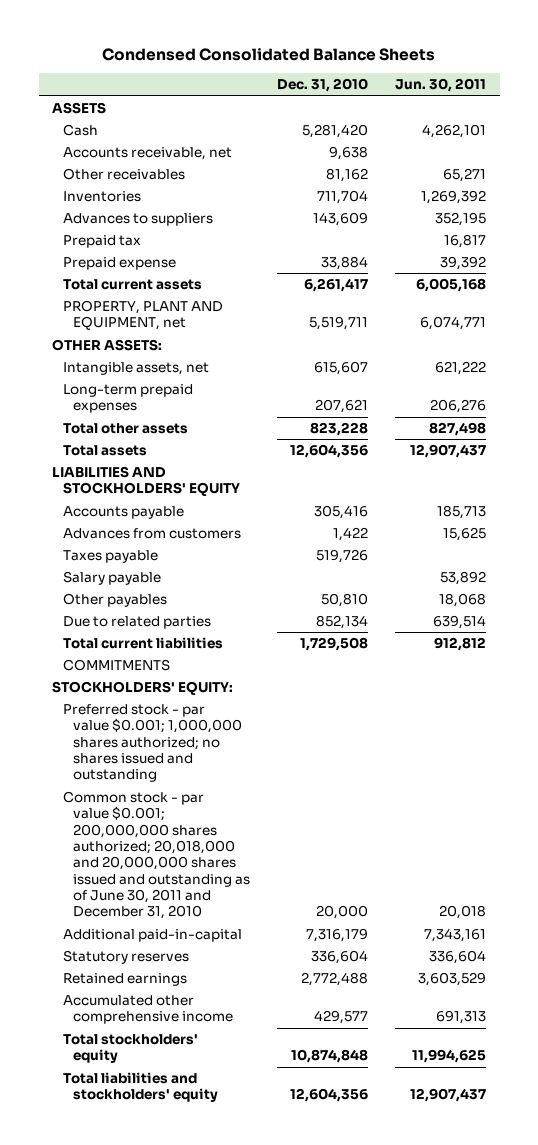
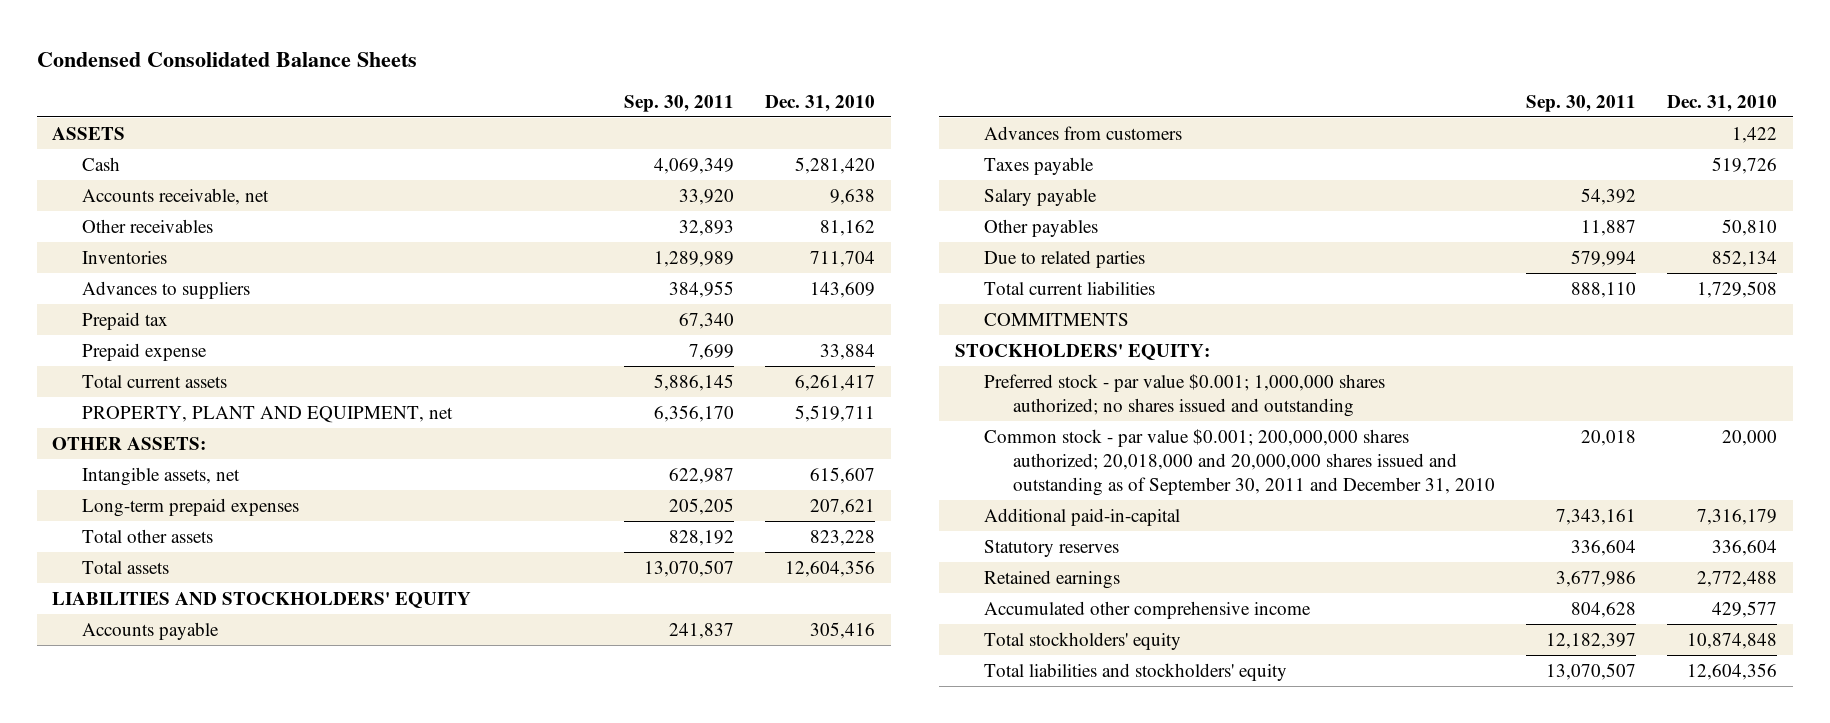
- | Dec. 31, 2010 | Jun. 30, 2011
+ | Sep. 30, 2011 | Dec. 31, 2010
- Common stock - par value $0.001; 200,000,000 shares authorized; 20,018,000 and 20,000,000 shares issued and outstanding as of June 30, 2011 and December 31, 2010 | 20,000 | 20,018
+ Common stock - par value $0.001; 200,000,000 shares authorized; 20,018,000 and 20,000,000 shares issued and outstanding as of September 30, 2011 and December 31, 2010 | 20,018 | 20,000

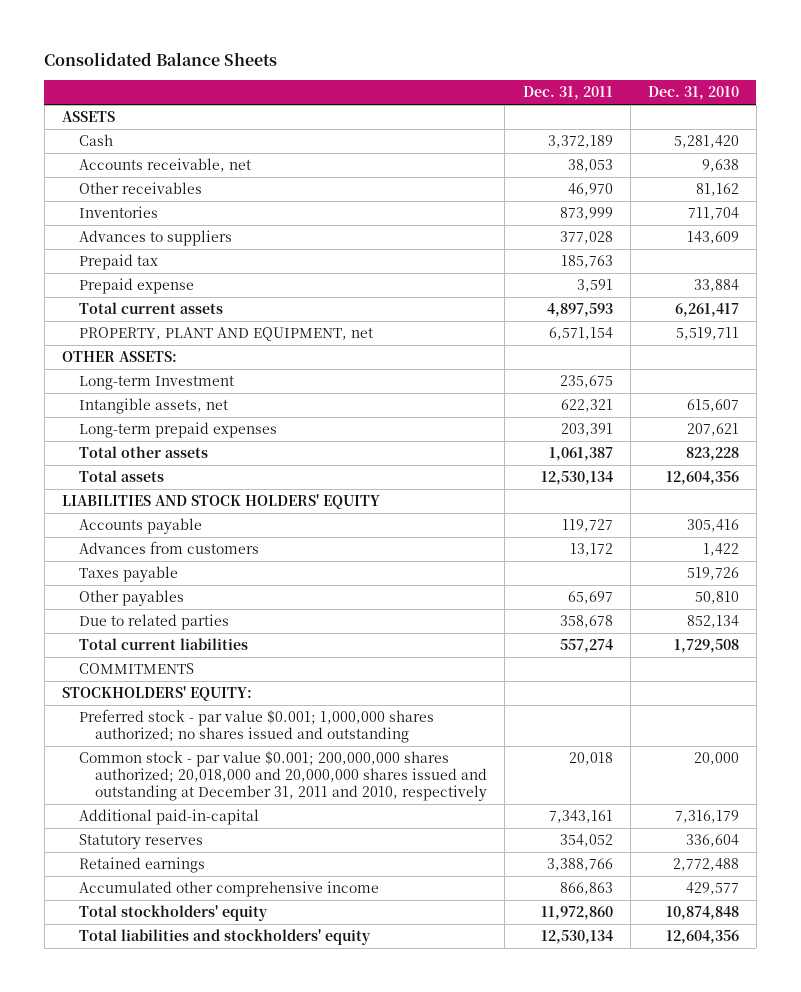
- Condensed Consolidated Balance Sheets
+ Consolidated Balance Sheets
- | Sep. 30, 2011 | Dec. 31, 2010
+ | Dec. 31, 2011 | Dec. 31, 2010
+ Long-term Investment | 235,675 |
- LIABILITIES AND STOCKHOLDERS' EQUITY
+ LIABILITIES AND STOCK HOLDERS' EQUITY
- Salary payable | 54,392 |
- Common stock - par value $0.001; 200,000,000 shares authorized; 20,018,000 and 20,000,000 shares issued and outstanding as of September 30, 2011 and December 31, 2010 | 20,018 | 20,000
+ Common stock - par value $0.001; 200,000,000 shares authorized; 20,018,000 and 20,000,000 shares issued and outstanding at December 31, 2011 and 2010, respectively | 20,018 | 20,000

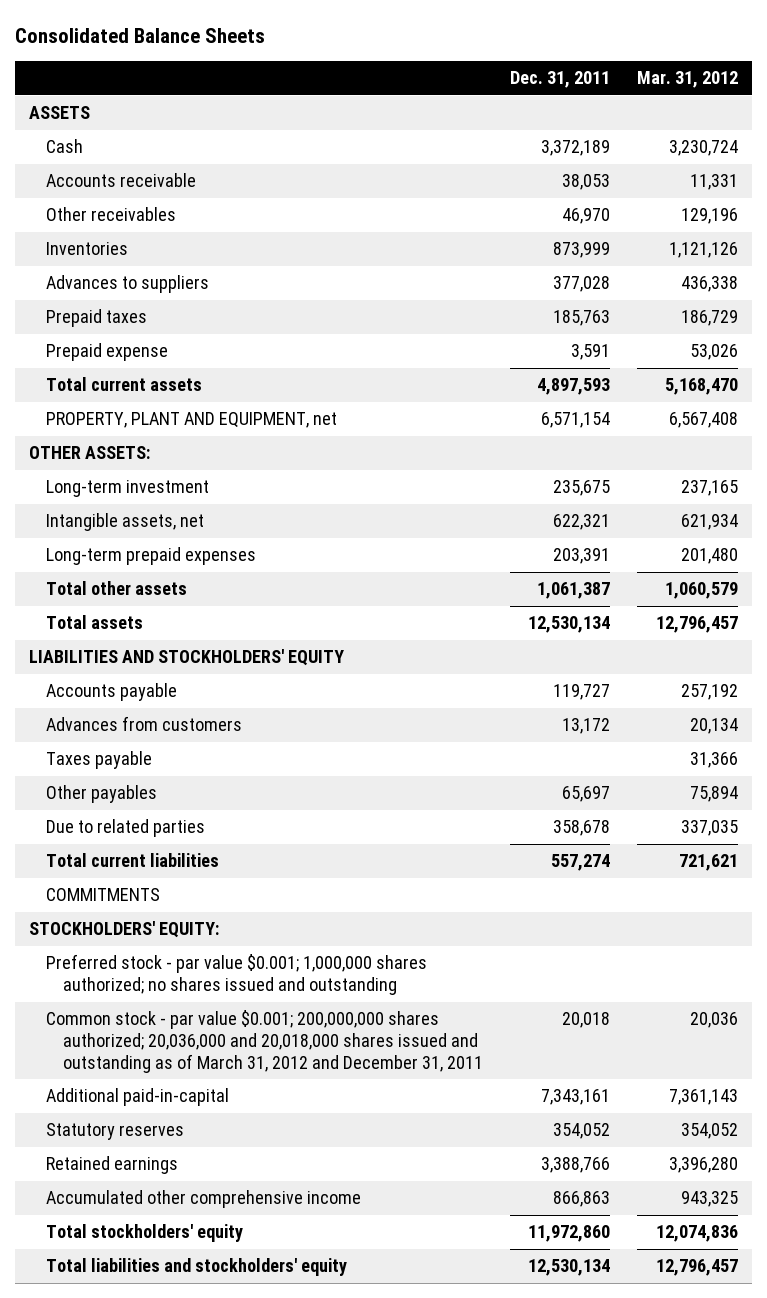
- | Dec. 31, 2011 | Dec. 31, 2010
+ | Dec. 31, 2011 | Mar. 31, 2012
- Accounts receivable, net | 38,053 | 9,638
+ Accounts receivable | 38,053 | 11,331
- Prepaid tax | 185,763 |
+ Prepaid taxes | 185,763 | 186,729
- Long-term Investment | 235,675 |
+ Long-term investment | 235,675 | 237,165
- LIABILITIES AND STOCK HOLDERS' EQUITY
+ LIABILITIES AND STOCKHOLDERS' EQUITY
- Common stock - par value $0.001; 200,000,000 shares authorized; 20,018,000 and 20,000,000 shares issued and outstanding at December 31, 2011 and 2010, respectively | 20,018 | 20,000
+ Common stock - par value $0.001; 200,000,000 shares authorized; 20,036,000 and 20,018,000 shares issued and outstanding as of March 31, 2012 and December 31, 2011 | 20,018 | 20,036

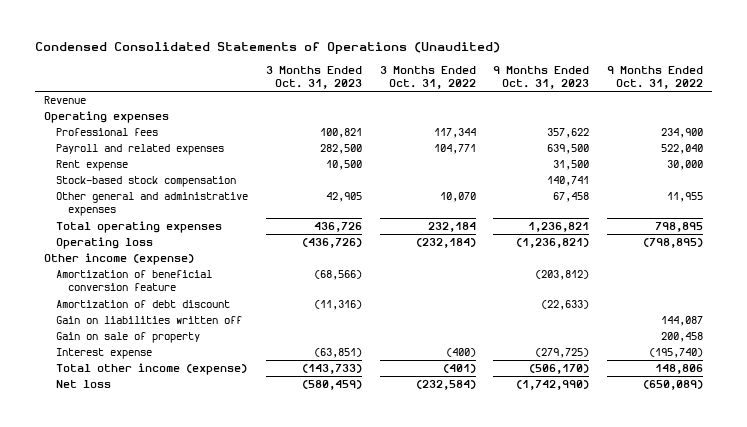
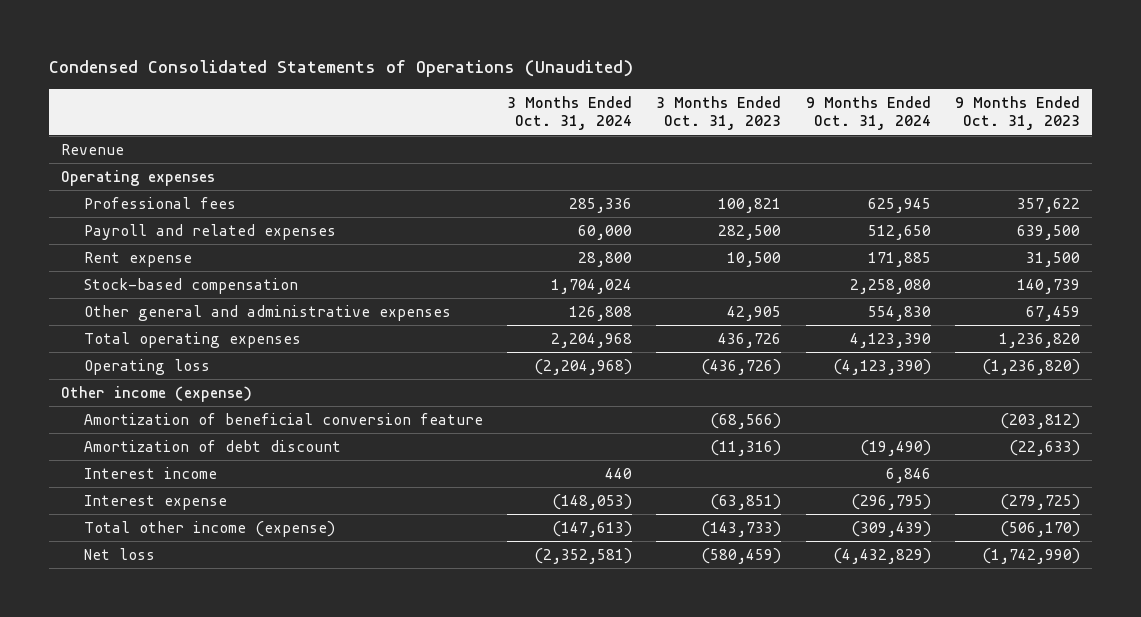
- | 3 Months Ended Oct. 31, 2023 | 3 Months Ended Oct. 31, 2022 | 9 Months Ended Oct. 31, 2023 | 9 Months Ended Oct. 31, 2022
+ | 3 Months Ended Oct. 31, 2024 | 3 Months Ended Oct. 31, 2023 | 9 Months Ended Oct. 31, 2024 | 9 Months Ended Oct. 31, 2023
- Stock-based stock compensation | | | 140,741 |
- Other general and administrative expenses | 42,905 | 10,070 | 67,458 | 11,955
- Total operating expenses | 436,726 | 232,184 | 1,236,821 | 798,895
- Operating loss | (436,726) | (232,184) | (1,236,821) | (798,895)
+ Stock-based compensation | 1,704,024 | | 2,258,080 | 140,739
+ Other general and administrative expenses | 126,808 | 42,905 | 554,830 | 67,459
+ Total operating expenses | 2,204,968 | 436,726 | 4,123,390 | 1,236,820
+ Operating loss | (2,204,968) | (436,726) | (4,123,390) | (1,236,820)
- Gain on liabilities written off | | | | 144,087
- Gain on sale of property | | | | 200,458
+ Interest income | 440 | | 6,846 |

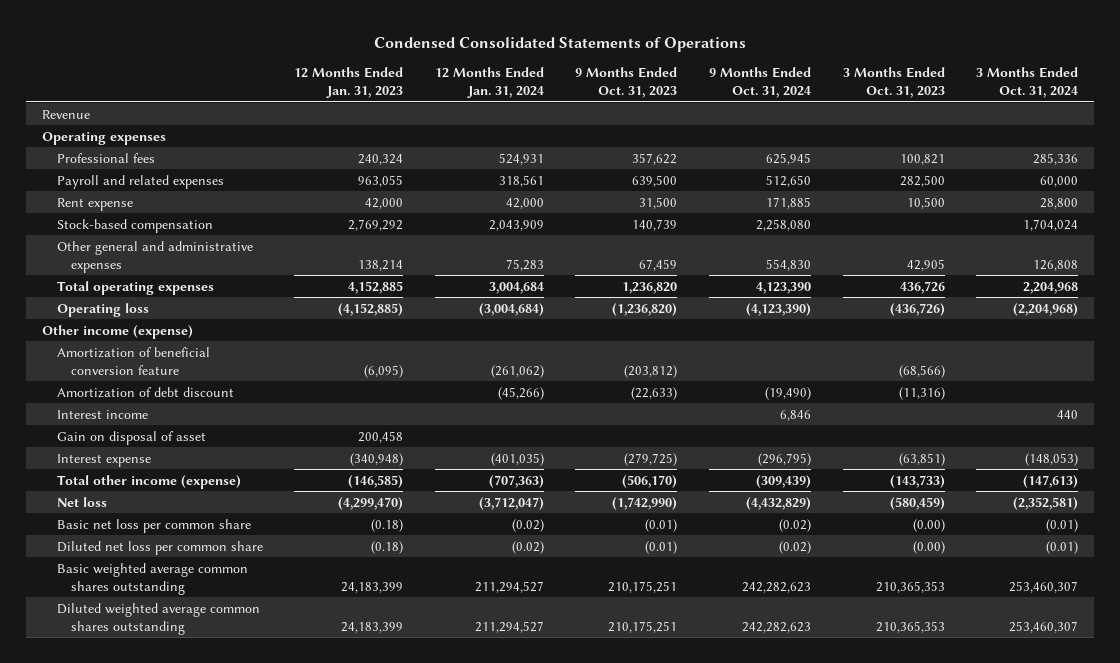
- Condensed Consolidated Statements of Operations (Unaudited)
+ Condensed Consolidated Statements of Operations
- | 3 Months Ended Oct. 31, 2024 | 3 Months Ended Oct. 31, 2023 | 9 Months Ended Oct. 31, 2024 | 9 Months Ended Oct. 31, 2023
+ | 12 Months Ended Jan. 31, 2023 | 12 Months Ended Jan. 31, 2024 | 9 Months Ended Oct. 31, 2023 | 9 Months Ended Oct. 31, 2024 | 3 Months Ended Oct. 31, 2023 | 3 Months Ended Oct. 31, 2024
+ Gain on disposal of asset | 200,458 | | | | |
+ Basic net loss per common share | (0.18) | (0.02) | (0.01) | (0.02) | (0.00) | (0.01)
+ Diluted net loss per common share | (0.18) | (0.02) | (0.01) | (0.02) | (0.00) | (0.01)
+ Basic weighted average common shares outstanding | 24,183,399 | 211,294,527 | 210,175,251 | 242,282,623 | 210,365,353 | 253,460,307
+ Diluted weighted average common shares outstanding | 24,183,399 | 211,294,527 | 210,175,251 | 242,282,623 | 210,365,353 | 253,460,307

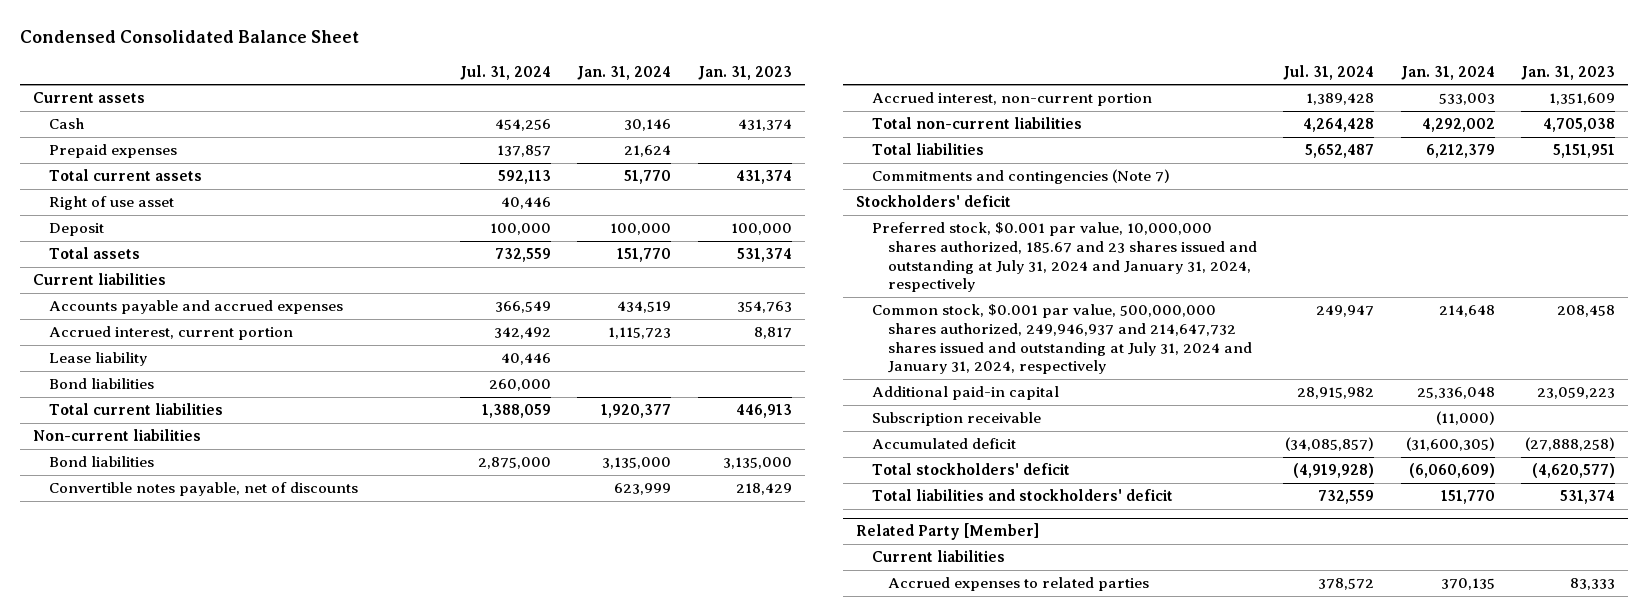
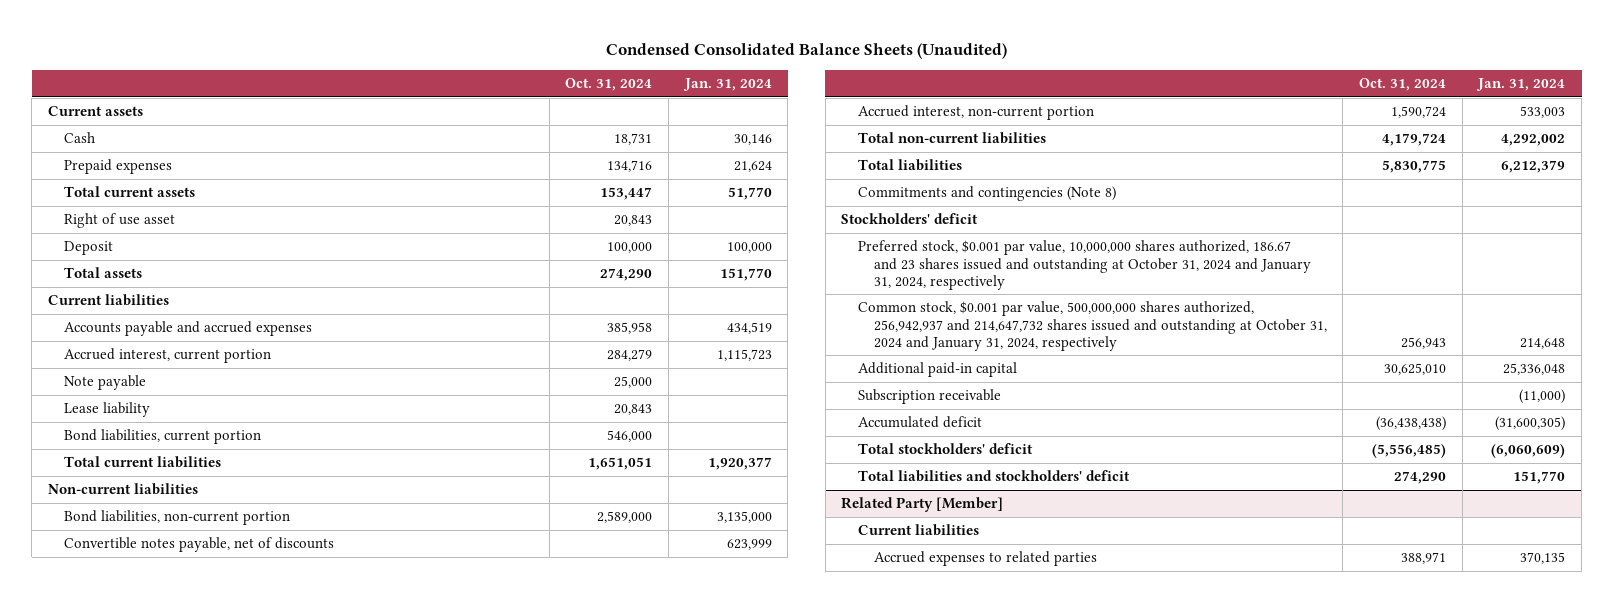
- Condensed Consolidated Balance Sheet
+ Condensed Consolidated Balance Sheets (Unaudited)
- | Jul. 31, 2024 | Jan. 31, 2024 | Jan. 31, 2023
+ | Oct. 31, 2024 | Jan. 31, 2024
+ Note payable | 25,000 |
- Bond liabilities | 260,000 | |
+ Bond liabilities, current portion | 546,000 |
- Bond liabilities | 2,875,000 | 3,135,000 | 3,135,000
+ Bond liabilities, non-current portion | 2,589,000 | 3,135,000
- Commitments and contingencies (Note 7)
+ Commitments and contingencies (Note 8)
- Preferred stock, $0.001 par value, 10,000,000 shares authorized, 185.67 and 23 shares issued and outstanding at July 31, 2024 and January 31, 2024, respectively
- Common stock, $0.001 par value, 500,000,000 shares authorized, 249,946,937 and 214,647,732 shares issued and outstanding at July 31, 2024 and January 31, 2024, respectively | 249,947 | 214,648 | 208,458
+ Preferred stock, $0.001 par value, 10,000,000 shares authorized, 186.67 and 23 shares issued and outstanding at October 31, 2024 and January 31, 2024, respectively
+ Common stock, $0.001 par value, 500,000,000 shares authorized, 256,942,937 and 214,647,732 shares issued and outstanding at October 31, 2024 and January 31, 2024, respectively | 256,943 | 214,648

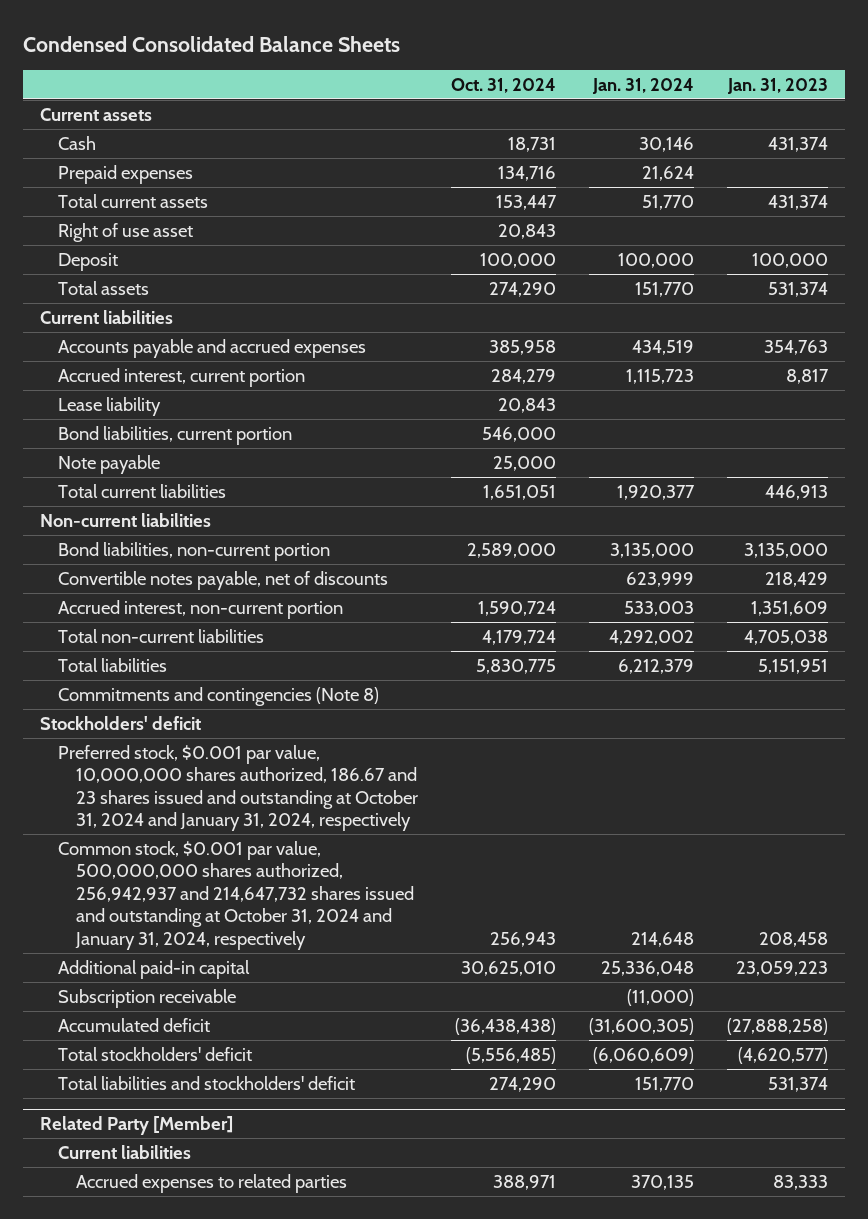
- Condensed Consolidated Balance Sheets (Unaudited)
+ Condensed Consolidated Balance Sheets
- | Oct. 31, 2024 | Jan. 31, 2024
+ | Oct. 31, 2024 | Jan. 31, 2024 | Jan. 31, 2023
moved down: Note payable | 25,000 | |

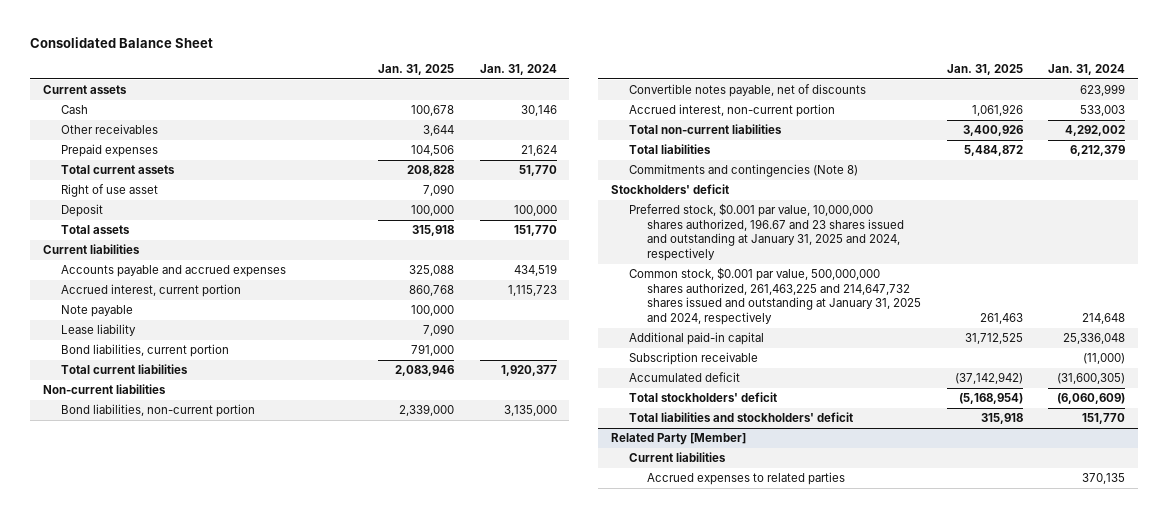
- Condensed Consolidated Balance Sheets
+ Consolidated Balance Sheet
- | Oct. 31, 2024 | Jan. 31, 2024 | Jan. 31, 2023
+ | Jan. 31, 2025 | Jan. 31, 2024
+ Other receivables | 3,644 |
moved up: Note payable | 100,000 |
- Preferred stock, $0.001 par value, 10,000,000 shares authorized, 186.67 and 23 shares issued and outstanding at October 31, 2024 and January 31, 2024, respectively
- Common stock, $0.001 par value, 500,000,000 shares authorized, 256,942,937 and 214,647,732 shares issued and outstanding at October 31, 2024 and January 31, 2024, respectively | 256,943 | 214,648 | 208,458
+ Preferred stock, $0.001 par value, 10,000,000 shares authorized, 196.67 and 23 shares issued and outstanding at January 31, 2025 and 2024, respectively
+ Common stock, $0.001 par value, 500,000,000 shares authorized, 261,463,225 and 214,647,732 shares issued and outstanding at January 31, 2025 and 2024, respectively | 261,463 | 214,648

